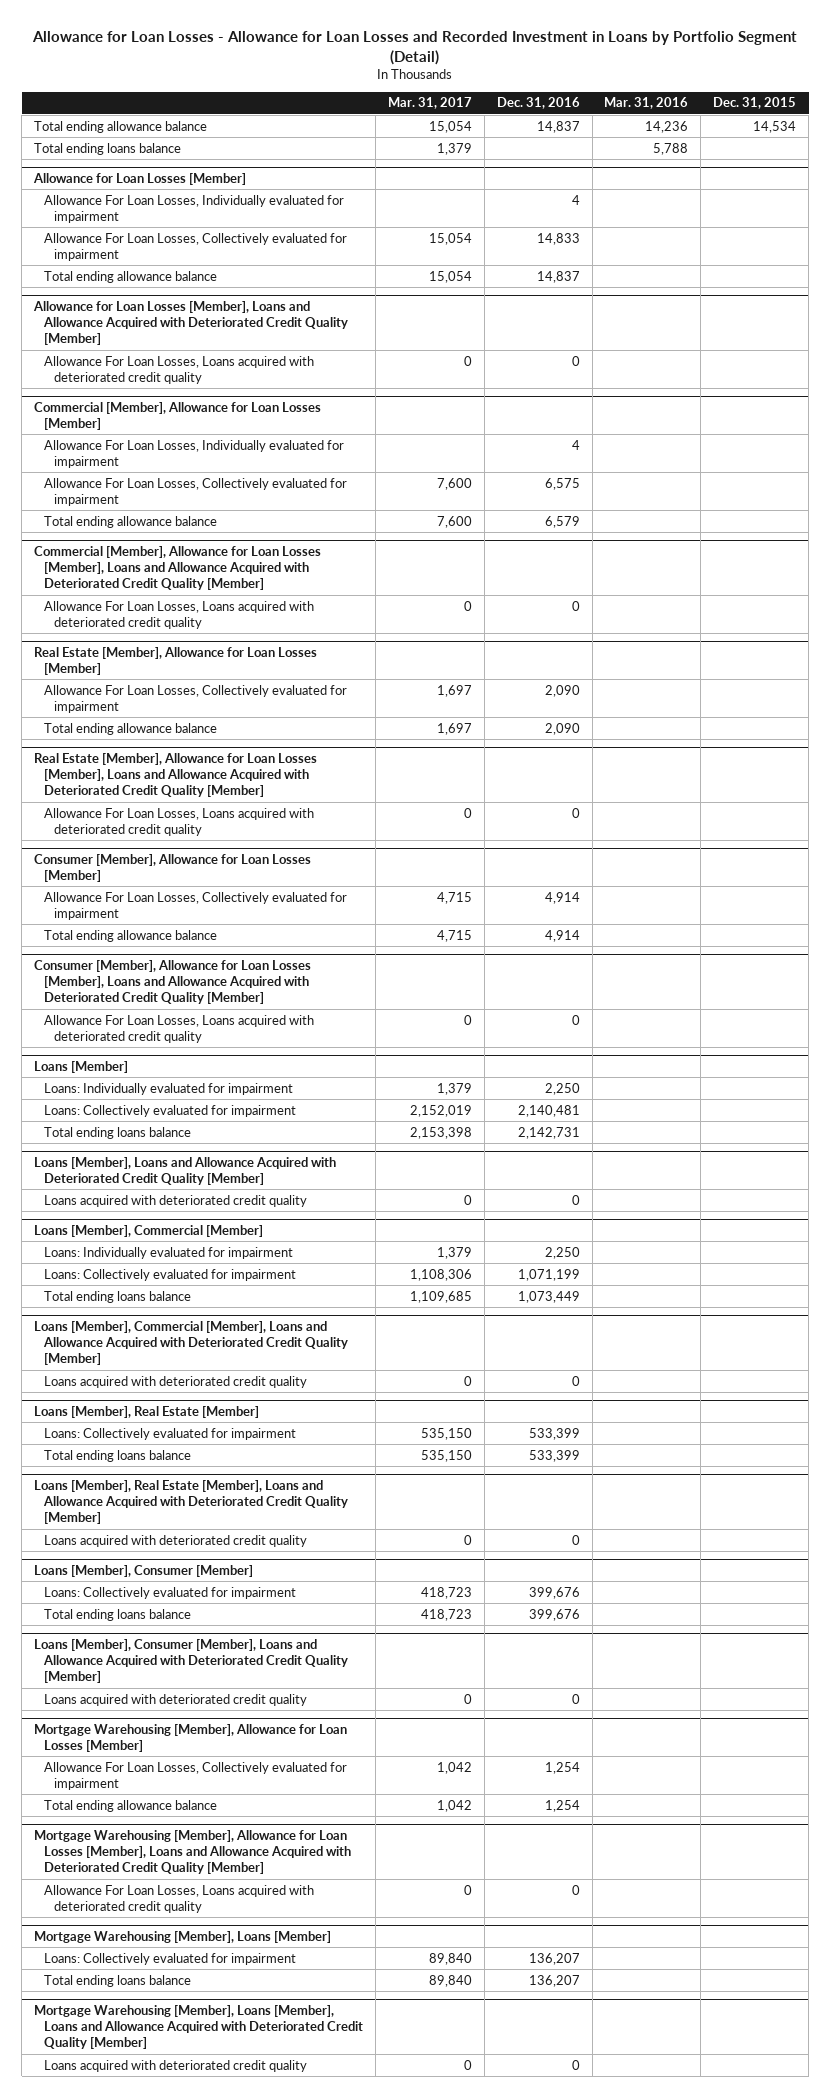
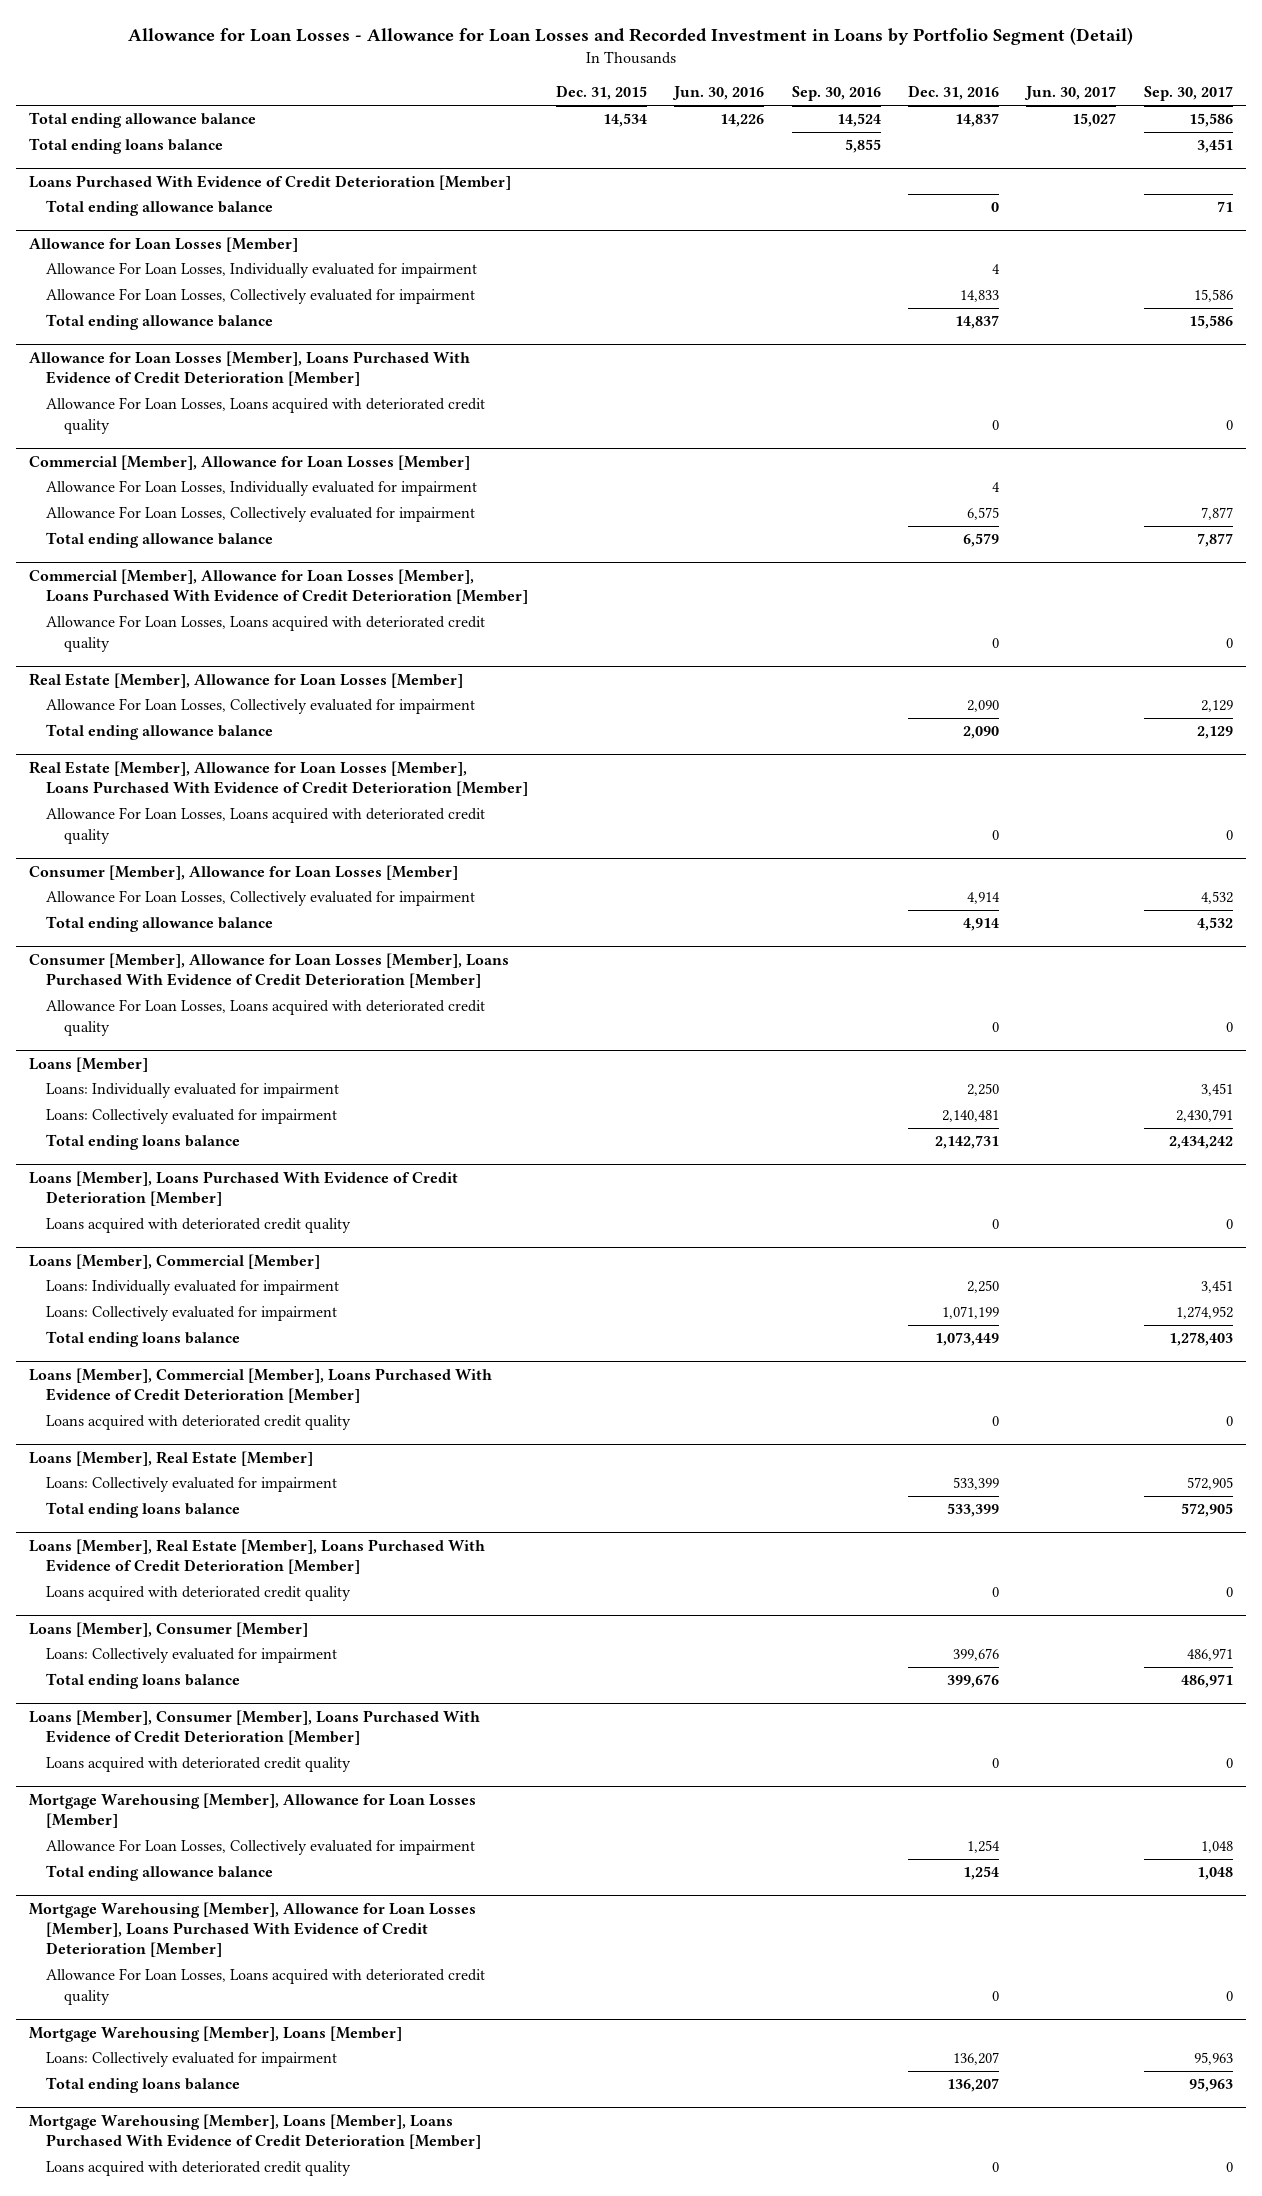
- | Mar. 31, 2017 | Dec. 31, 2016 | Mar. 31, 2016 | Dec. 31, 2015
+ | Dec. 31, 2015 | Jun. 30, 2016 | Sep. 30, 2016 | Dec. 31, 2016 | Jun. 30, 2017 | Sep. 30, 2017
+ Loans Purchased With Evidence of Credit Deterioration [Member]
+ Total ending allowance balance | | | | 0 | | 71
- Allowance for Loan Losses [Member], Loans and Allowance Acquired with Deteriorated Credit Quality [Member]
+ Allowance for Loan Losses [Member], Loans Purchased With Evidence of Credit Deterioration [Member]
- Commercial [Member], Allowance for Loan Losses [Member], Loans and Allowance Acquired with Deteriorated Credit Quality [Member]
+ Commercial [Member], Allowance for Loan Losses [Member], Loans Purchased With Evidence of Credit Deterioration [Member]
- Real Estate [Member], Allowance for Loan Losses [Member], Loans and Allowance Acquired with Deteriorated Credit Quality [Member]
+ Real Estate [Member], Allowance for Loan Losses [Member], Loans Purchased With Evidence of Credit Deterioration [Member]
- Consumer [Member], Allowance for Loan Losses [Member], Loans and Allowance Acquired with Deteriorated Credit Quality [Member]
+ Consumer [Member], Allowance for Loan Losses [Member], Loans Purchased With Evidence of Credit Deterioration [Member]
- Loans [Member], Loans and Allowance Acquired with Deteriorated Credit Quality [Member]
+ Loans [Member], Loans Purchased With Evidence of Credit Deterioration [Member]
- Loans [Member], Commercial [Member], Loans and Allowance Acquired with Deteriorated Credit Quality [Member]
+ Loans [Member], Commercial [Member], Loans Purchased With Evidence of Credit Deterioration [Member]
- Loans [Member], Real Estate [Member], Loans and Allowance Acquired with Deteriorated Credit Quality [Member]
+ Loans [Member], Real Estate [Member], Loans Purchased With Evidence of Credit Deterioration [Member]
- Loans [Member], Consumer [Member], Loans and Allowance Acquired with Deteriorated Credit Quality [Member]
+ Loans [Member], Consumer [Member], Loans Purchased With Evidence of Credit Deterioration [Member]
- Mortgage Warehousing [Member], Allowance for Loan Losses [Member], Loans and Allowance Acquired with Deteriorated Credit Quality [Member]
+ Mortgage Warehousing [Member], Allowance for Loan Losses [Member], Loans Purchased With Evidence of Credit Deterioration [Member]
- Mortgage Warehousing [Member], Loans [Member], Loans and Allowance Acquired with Deteriorated Credit Quality [Member]
+ Mortgage Warehousing [Member], Loans [Member], Loans Purchased With Evidence of Credit Deterioration [Member]

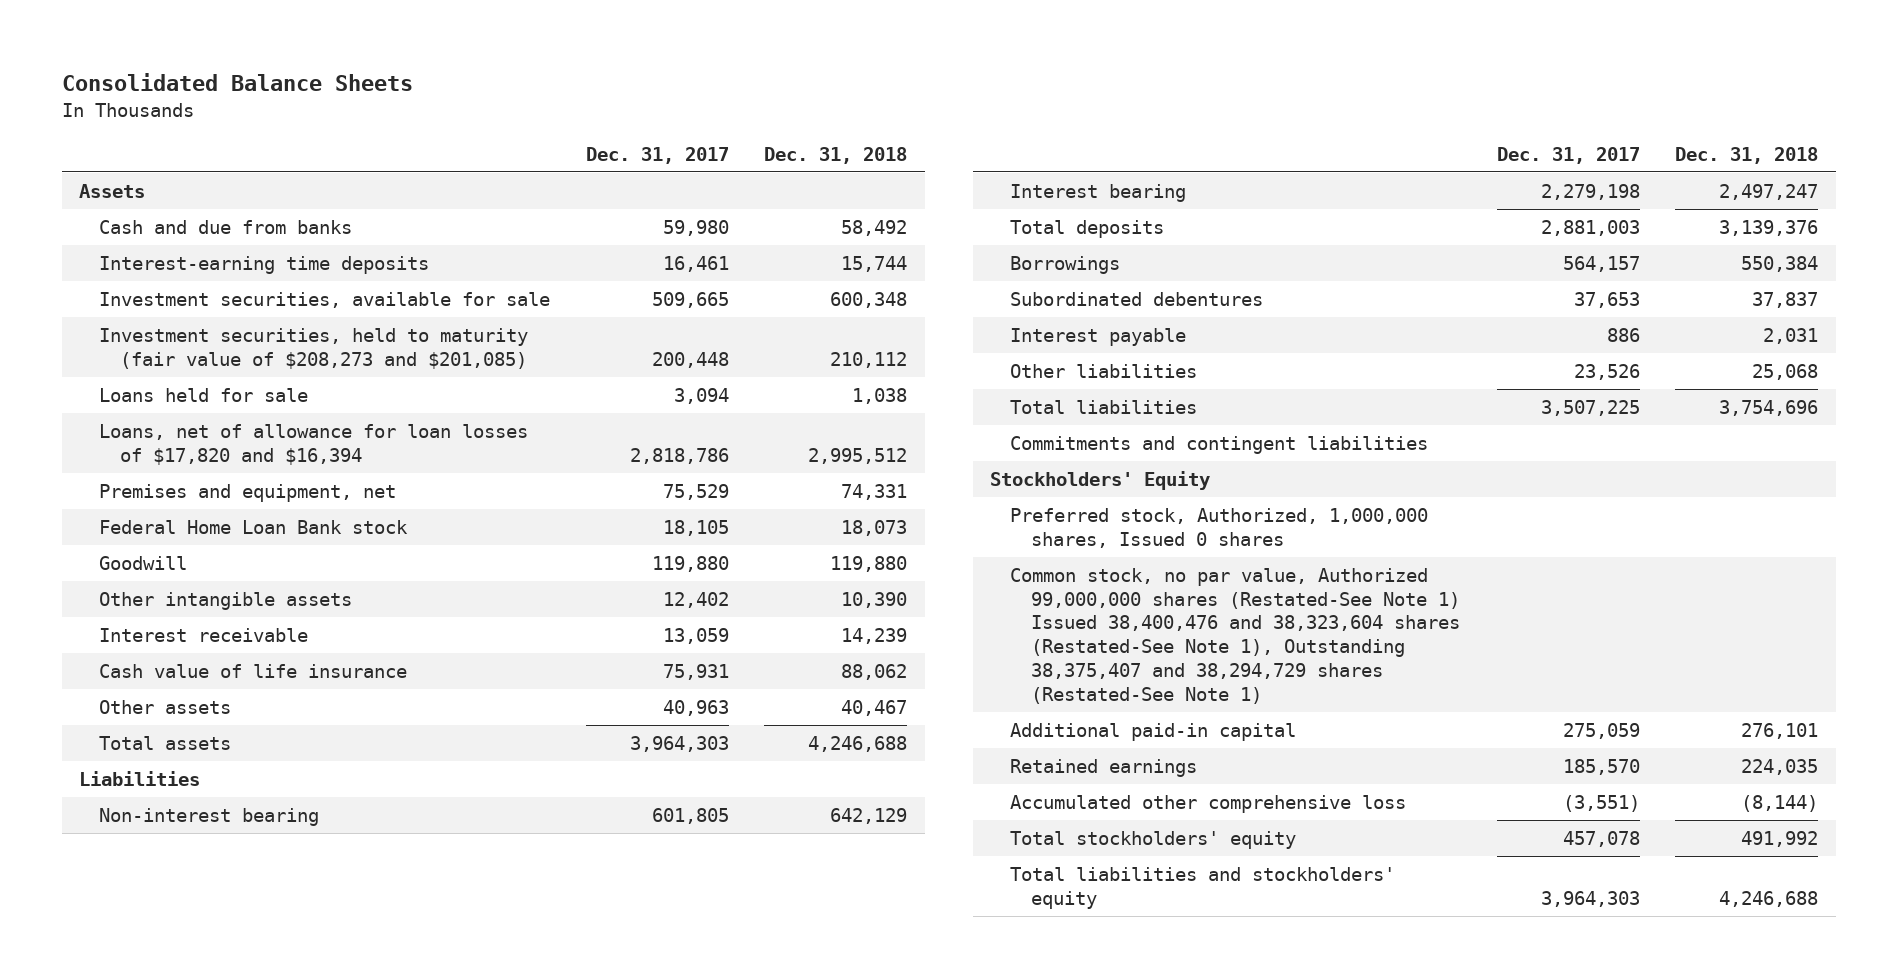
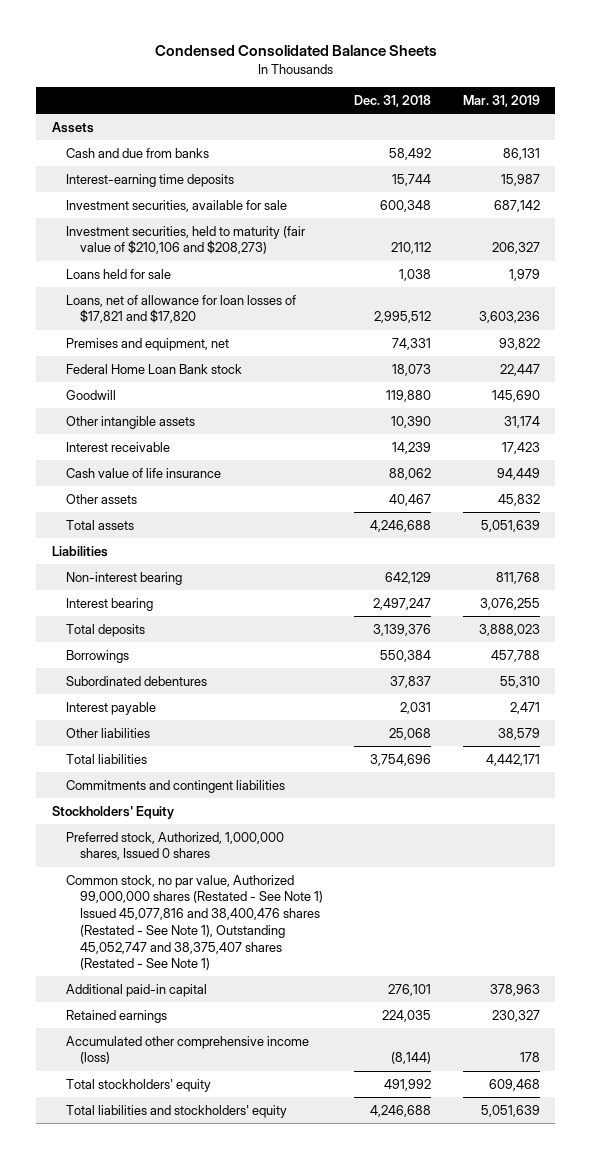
- Consolidated Balance Sheets
+ Condensed Consolidated Balance Sheets
- | Dec. 31, 2017 | Dec. 31, 2018
+ | Dec. 31, 2018 | Mar. 31, 2019
- Investment securities, held to maturity (fair value of $208,273 and $201,085) | 200,448 | 210,112
+ Investment securities, held to maturity (fair value of $210,106 and $208,273) | 210,112 | 206,327
- Loans, net of allowance for loan losses of $17,820 and $16,394 | 2,818,786 | 2,995,512
+ Loans, net of allowance for loan losses of $17,821 and $17,820 | 2,995,512 | 3,603,236
- Common stock, no par value, Authorized 99,000,000 shares (Restated-See Note 1) Issued 38,400,476 and 38,323,604 shares (Restated-See Note 1), Outstanding 38,375,407 and 38,294,729 shares (Restated-See Note 1)
+ Common stock, no par value, Authorized 99,000,000 shares (Restated - See Note 1) Issued 45,077,816 and 38,400,476 shares (Restated - See Note 1), Outstanding 45,052,747 and 38,375,407 shares (Restated - See Note 1)
- Accumulated other comprehensive loss | (3,551) | (8,144)
+ Accumulated other comprehensive income (loss) | (8,144) | 178

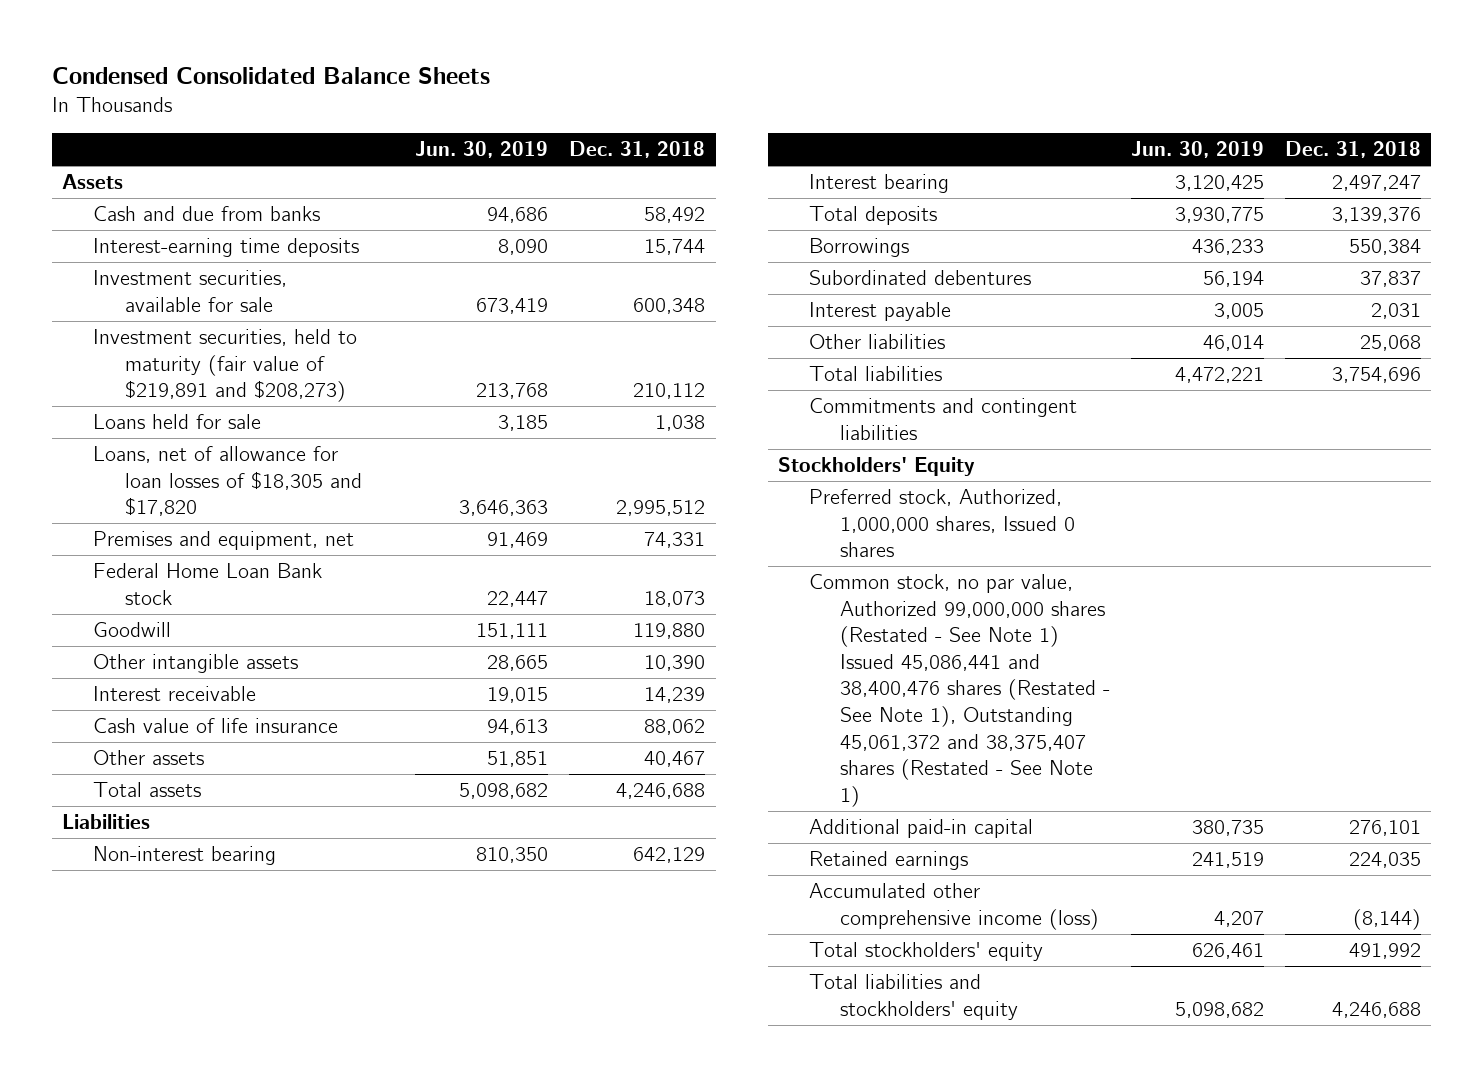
- | Dec. 31, 2018 | Mar. 31, 2019
+ | Jun. 30, 2019 | Dec. 31, 2018
- Investment securities, held to maturity (fair value of $210,106 and $208,273) | 210,112 | 206,327
+ Investment securities, held to maturity (fair value of $219,891 and $208,273) | 213,768 | 210,112
- Loans, net of allowance for loan losses of $17,821 and $17,820 | 2,995,512 | 3,603,236
+ Loans, net of allowance for loan losses of $18,305 and $17,820 | 3,646,363 | 2,995,512
- Common stock, no par value, Authorized 99,000,000 shares (Restated - See Note 1) Issued 45,077,816 and 38,400,476 shares (Restated - See Note 1), Outstanding 45,052,747 and 38,375,407 shares (Restated - See Note 1)
+ Common stock, no par value, Authorized 99,000,000 shares (Restated - See Note 1) Issued 45,086,441 and 38,400,476 shares (Restated - See Note 1), Outstanding 45,061,372 and 38,375,407 shares (Restated - See Note 1)

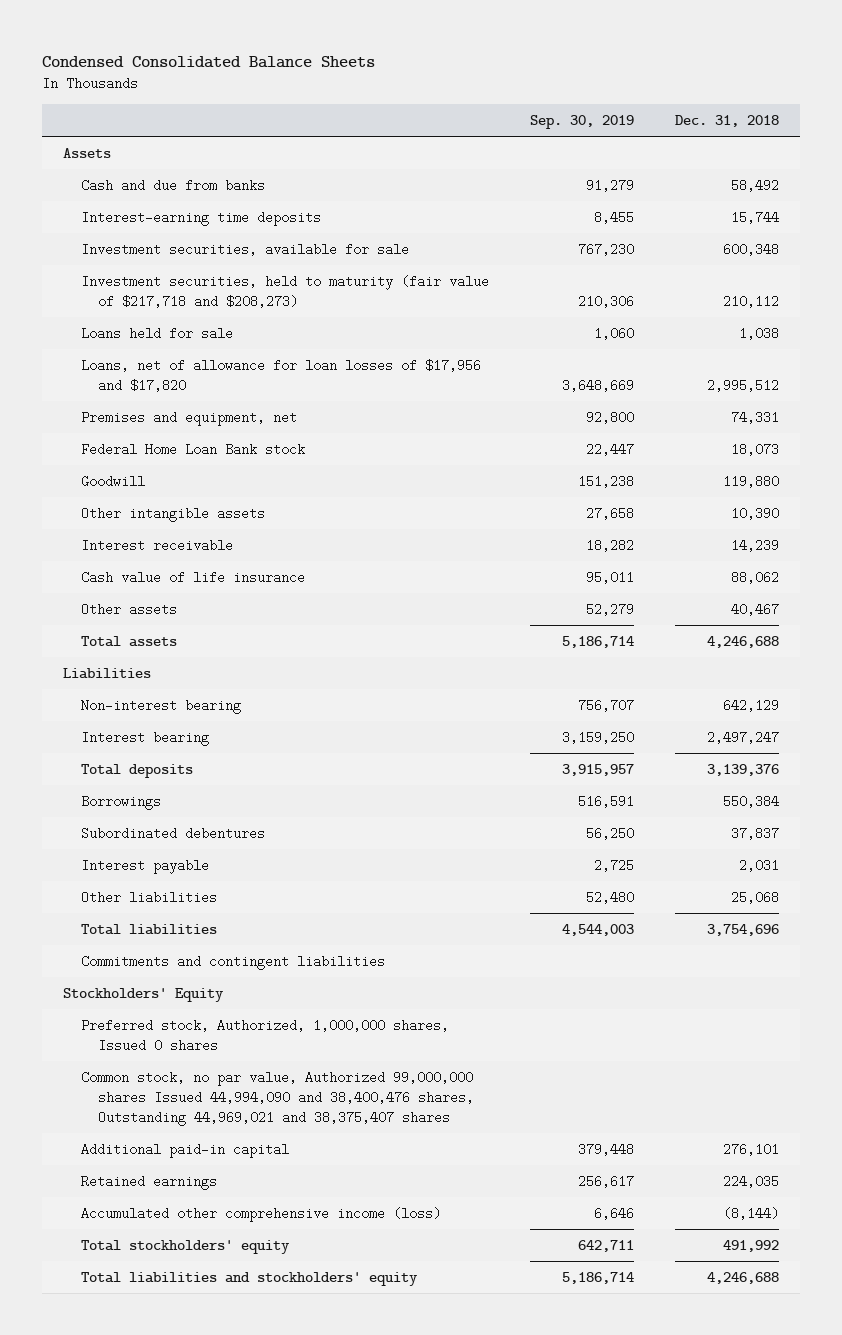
- | Jun. 30, 2019 | Dec. 31, 2018
+ | Sep. 30, 2019 | Dec. 31, 2018
- Investment securities, held to maturity (fair value of $219,891 and $208,273) | 213,768 | 210,112
+ Investment securities, held to maturity (fair value of $217,718 and $208,273) | 210,306 | 210,112
- Loans, net of allowance for loan losses of $18,305 and $17,820 | 3,646,363 | 2,995,512
+ Loans, net of allowance for loan losses of $17,956 and $17,820 | 3,648,669 | 2,995,512
- Common stock, no par value, Authorized 99,000,000 shares (Restated - See Note 1) Issued 45,086,441 and 38,400,476 shares (Restated - See Note 1), Outstanding 45,061,372 and 38,375,407 shares (Restated - See Note 1)
+ Common stock, no par value, Authorized 99,000,000 shares Issued 44,994,090 and 38,400,476 shares, Outstanding 44,969,021 and 38,375,407 shares

